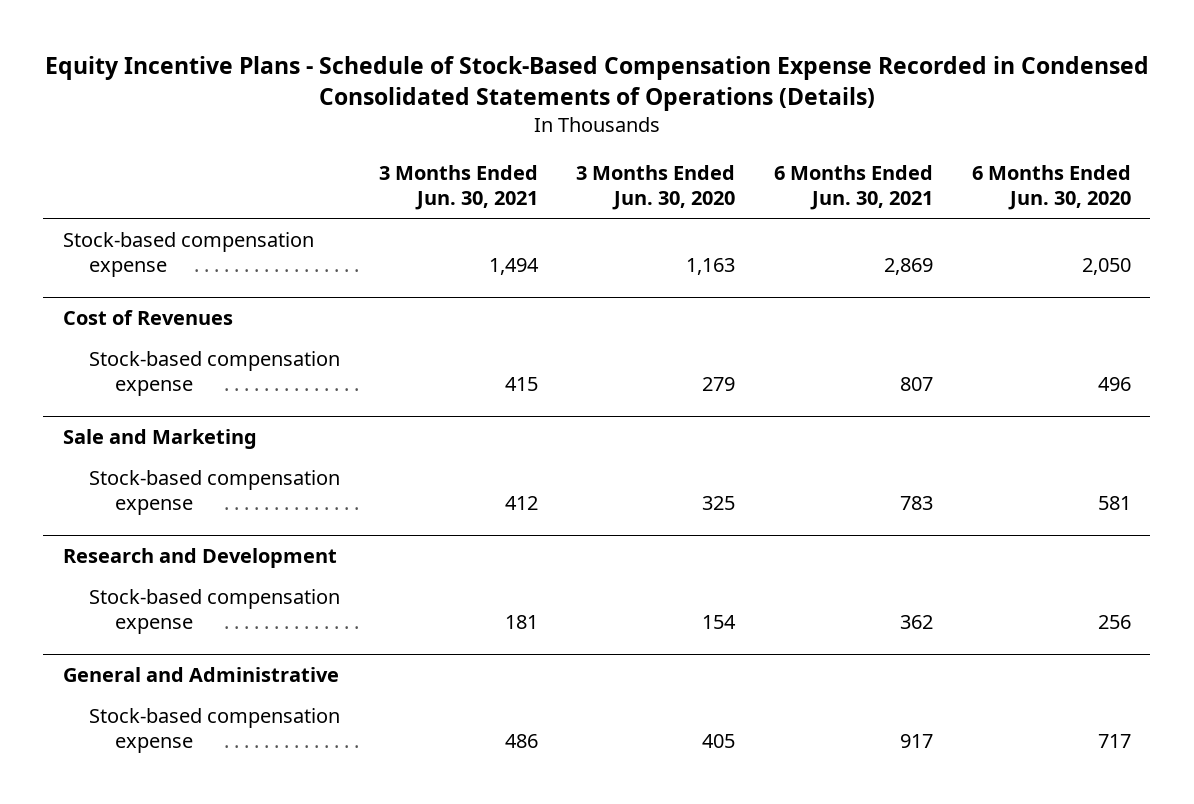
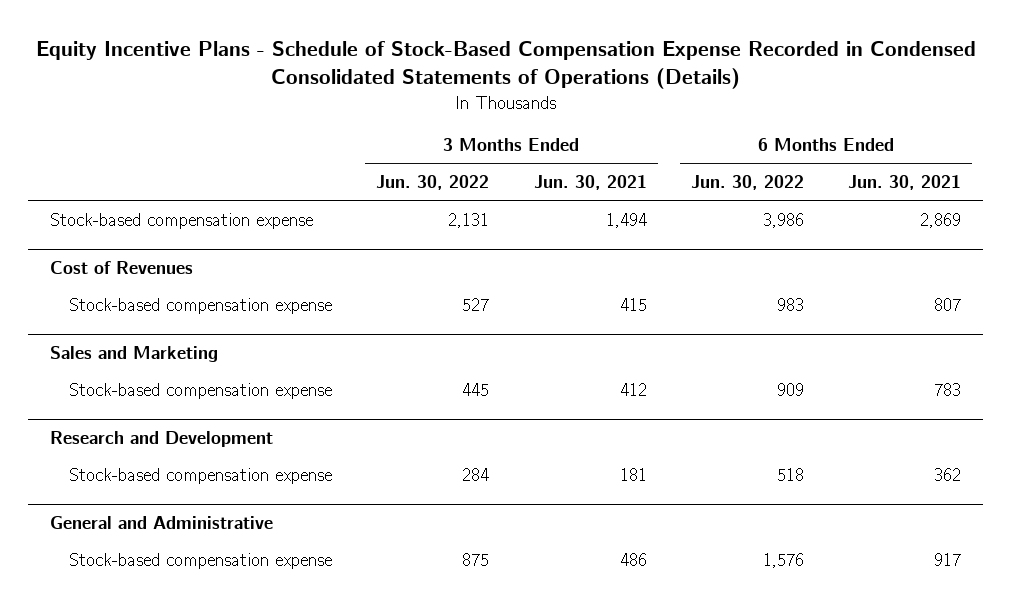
- | 3 Months Ended Jun. 30, 2021 | 3 Months Ended Jun. 30, 2020 | 6 Months Ended Jun. 30, 2021 | 6 Months Ended Jun. 30, 2020
+ | 3 Months Ended Jun. 30, 2022 | 3 Months Ended Jun. 30, 2021 | 6 Months Ended Jun. 30, 2022 | 6 Months Ended Jun. 30, 2021
- Sale and Marketing
+ Sales and Marketing

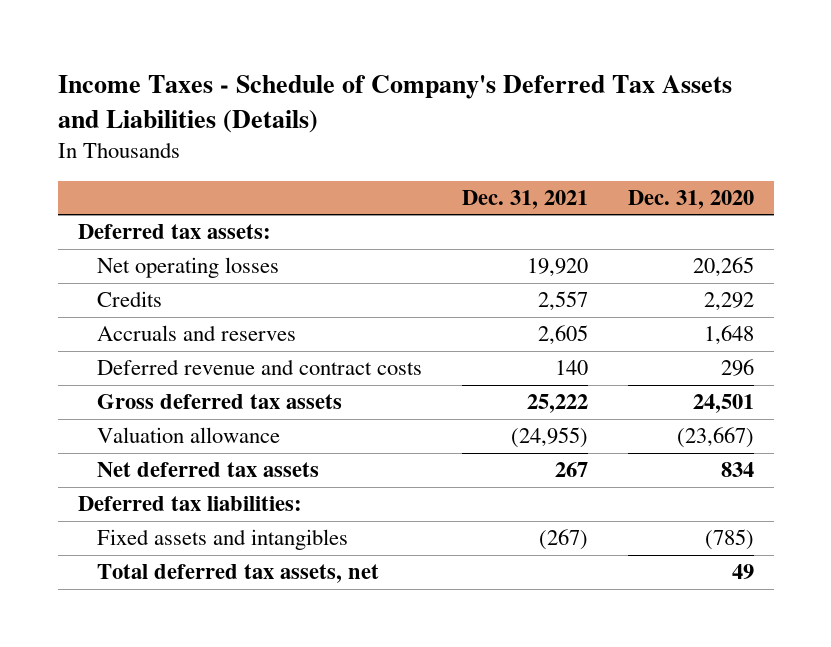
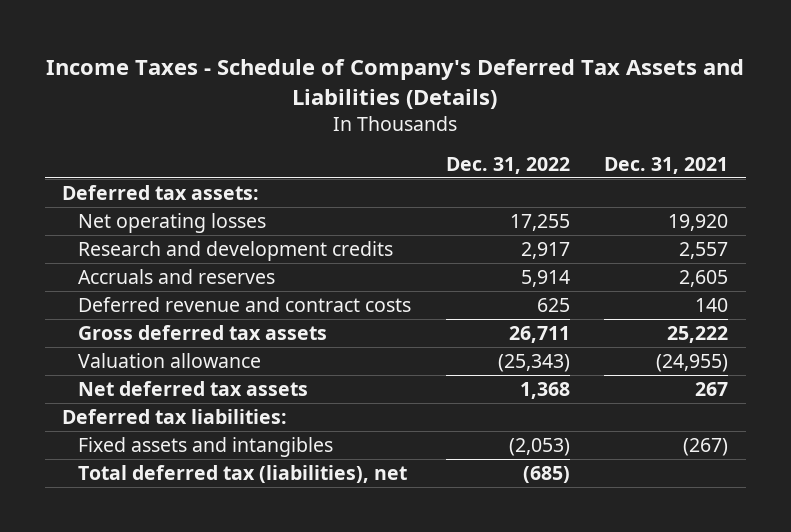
- | Dec. 31, 2021 | Dec. 31, 2020
+ | Dec. 31, 2022 | Dec. 31, 2021
- Credits | 2,557 | 2,292
+ Research and development credits | 2,917 | 2,557
- Total deferred tax assets, net | | 49
+ Total deferred tax (liabilities), net | (685) |

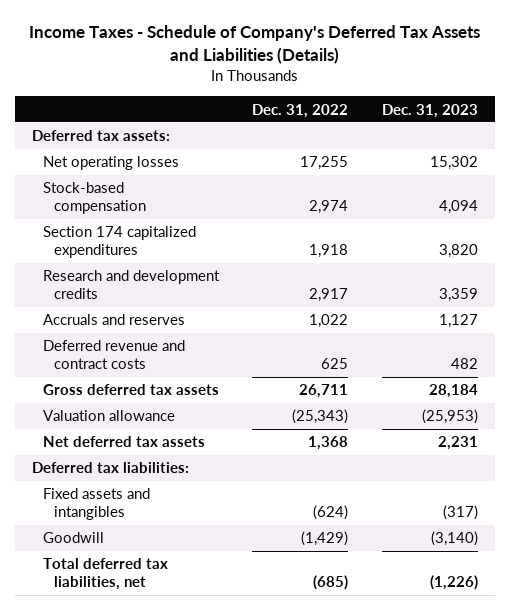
- | Dec. 31, 2022 | Dec. 31, 2021
+ | Dec. 31, 2022 | Dec. 31, 2023
+ Stock-based compensation | 2,974 | 4,094
+ Section 174 capitalized expenditures | 1,918 | 3,820
- Accruals and reserves | 5,914 | 2,605
+ Accruals and reserves | 1,022 | 1,127
- Fixed assets and intangibles | (2,053) | (267)
- Total deferred tax (liabilities), net | (685) |
+ Fixed assets and intangibles | (624) | (317)
+ Goodwill | (1,429) | (3,140)
+ Total deferred tax liabilities, net | (685) | (1,226)

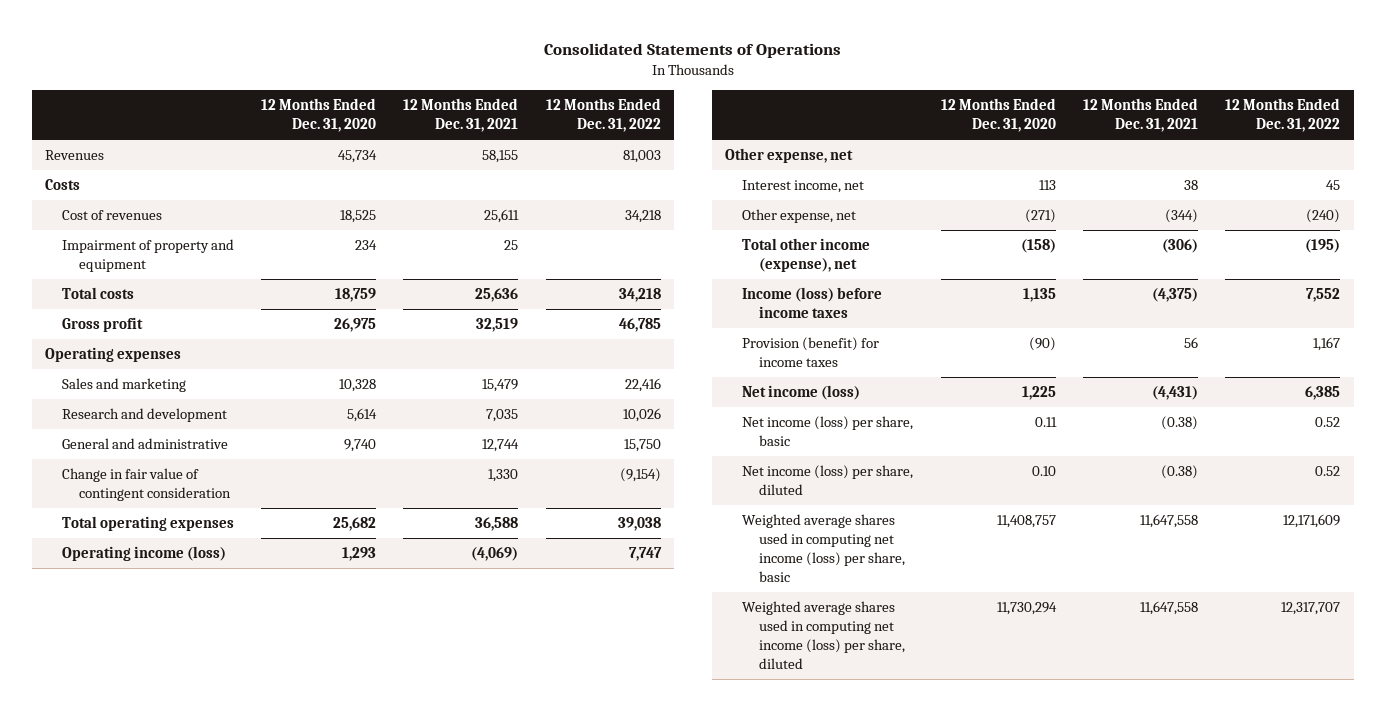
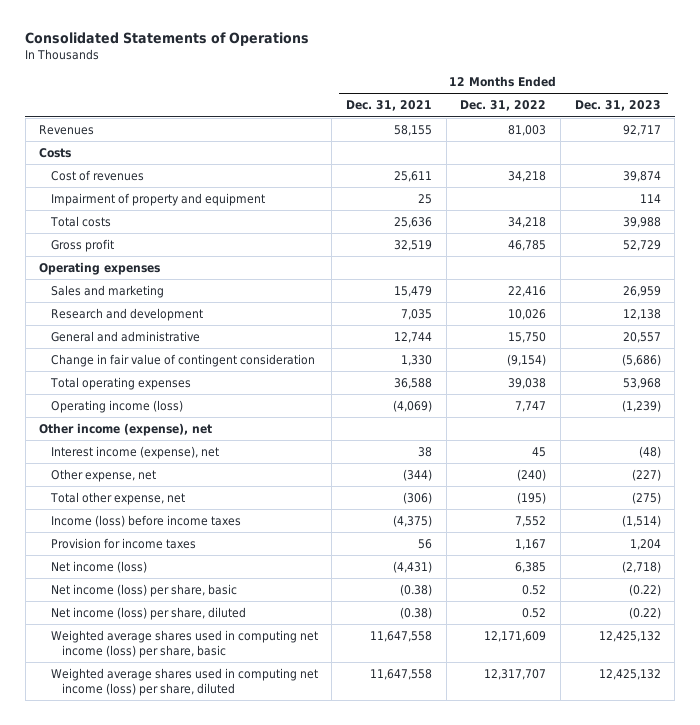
- | 12 Months Ended Dec. 31, 2020 | 12 Months Ended Dec. 31, 2021 | 12 Months Ended Dec. 31, 2022
+ | 12 Months Ended Dec. 31, 2021 | 12 Months Ended Dec. 31, 2022 | 12 Months Ended Dec. 31, 2023
- Other expense, net
- Interest income, net | 113 | 38 | 45
+ Other income (expense), net
+ Interest income (expense), net | 38 | 45 | (48)
- Total other income (expense), net | (158) | (306) | (195)
+ Total other expense, net | (306) | (195) | (275)
- Provision (benefit) for income taxes | (90) | 56 | 1,167
+ Provision for income taxes | 56 | 1,167 | 1,204

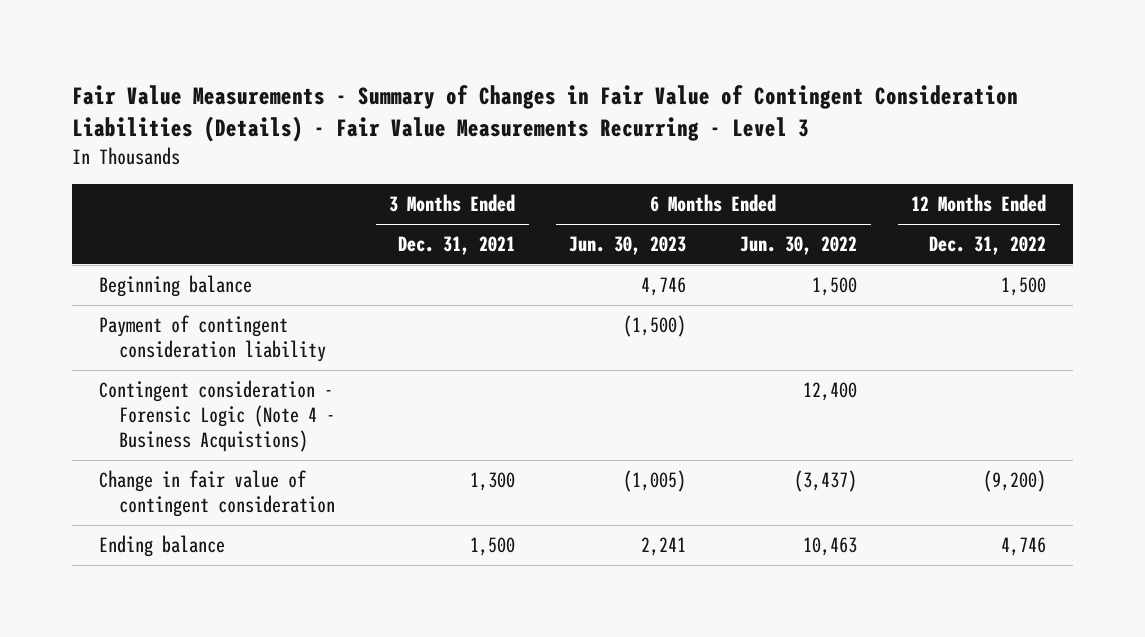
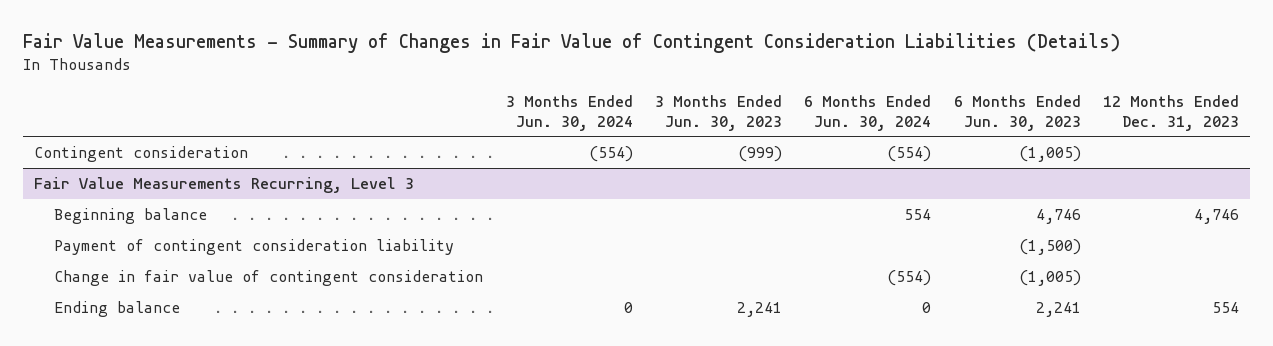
- Fair Value Measurements - Summary of Changes in Fair Value of Contingent Consideration Liabilities (Details) - Fair Value Measurements Recurring - Level 3
+ Fair Value Measurements - Summary of Changes in Fair Value of Contingent Consideration Liabilities (Details)
- | 3 Months Ended Dec. 31, 2021 | 6 Months Ended Jun. 30, 2023 | 6 Months Ended Jun. 30, 2022 | 12 Months Ended Dec. 31, 2022
+ | 3 Months Ended Jun. 30, 2024 | 3 Months Ended Jun. 30, 2023 | 6 Months Ended Jun. 30, 2024 | 6 Months Ended Jun. 30, 2023 | 12 Months Ended Dec. 31, 2023
+ Contingent consideration | (554) | (999) | (554) | (1,005) |
+ Fair Value Measurements Recurring, Level 3
- Contingent consideration - Forensic Logic (Note 4 - Business Acquistions) | | | 12,400 |

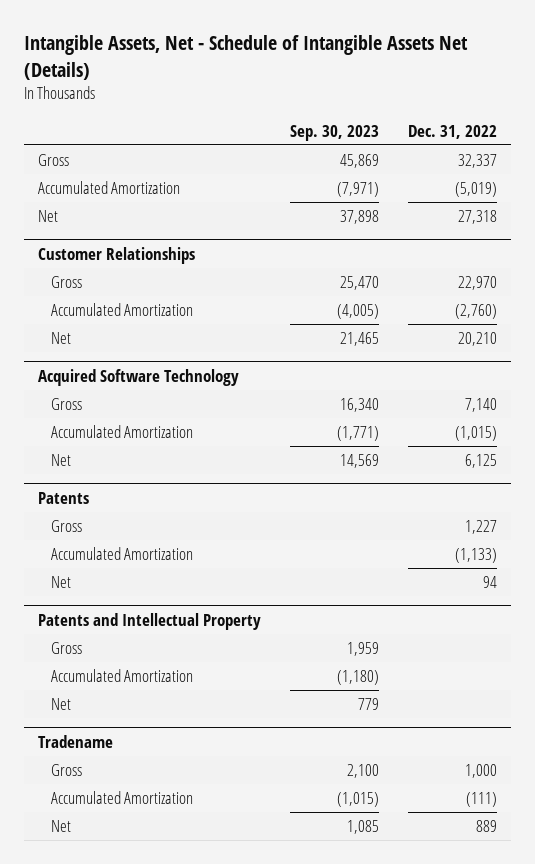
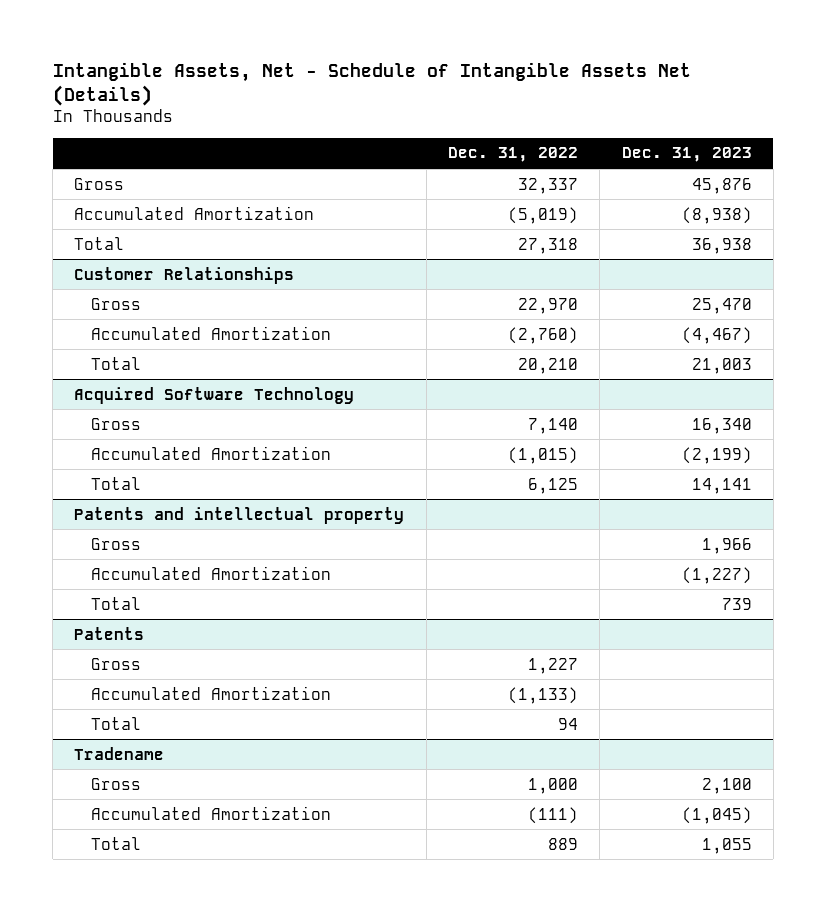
- | Sep. 30, 2023 | Dec. 31, 2022
+ | Dec. 31, 2022 | Dec. 31, 2023
- Net | 37,898 | 27,318
+ Total | 27,318 | 36,938
@ Customer Relationships
- Net | 21,465 | 20,210
+ Total | 20,210 | 21,003
@ Acquired Software Technology
- Net | 14,569 | 6,125
+ Total | 6,125 | 14,141
+ Patents and intellectual property
+ Gross | | 1,966
+ Accumulated Amortization | | (1,227)
+ Total | | 739
@ Patents
- Net | | 94
- Patents and Intellectual Property
- Gross | 1,959 |
- Accumulated Amortization | (1,180) |
- Net | 779 |
@ Patents
+ Total | 94 |
@ Tradename
- Net | 1,085 | 889
+ Total | 889 | 1,055

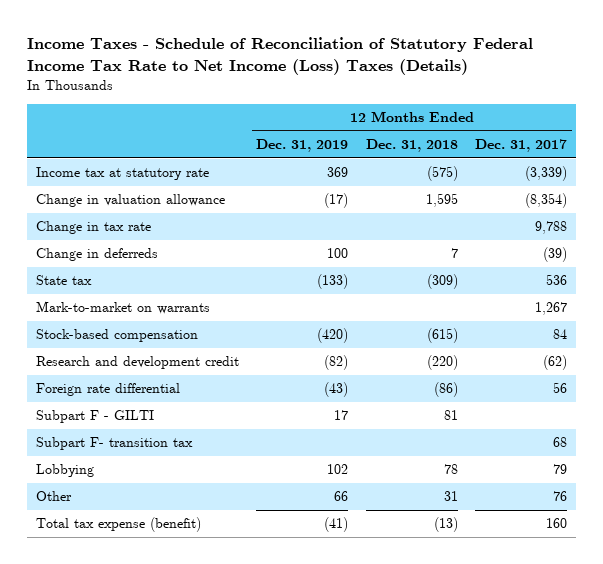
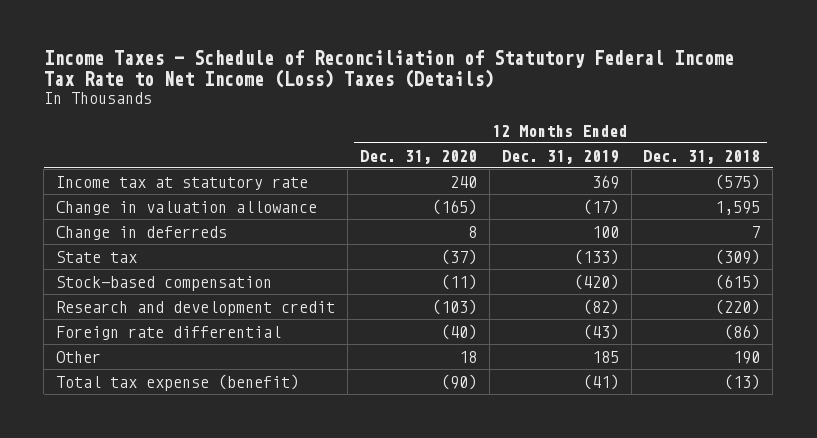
- | 12 Months Ended Dec. 31, 2019 | 12 Months Ended Dec. 31, 2018 | 12 Months Ended Dec. 31, 2017
+ | 12 Months Ended Dec. 31, 2020 | 12 Months Ended Dec. 31, 2019 | 12 Months Ended Dec. 31, 2018
- Change in tax rate | | | 9,788
- Mark-to-market on warrants | | | 1,267
- Subpart F - GILTI | 17 | 81 |
- Subpart F- transition tax | | | 68
- Lobbying | 102 | 78 | 79
- Other | 66 | 31 | 76
+ Other | 18 | 185 | 190

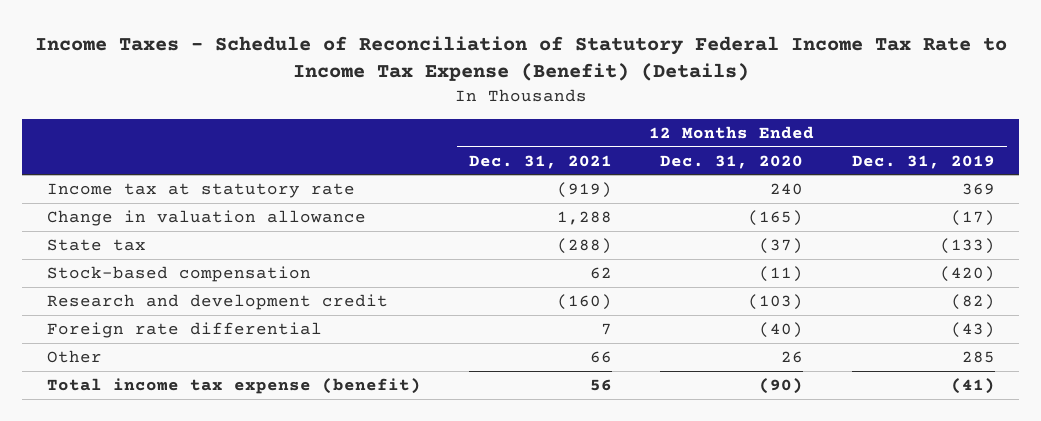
- Income Taxes - Schedule of Reconciliation of Statutory Federal Income Tax Rate to Net Income (Loss) Taxes (Details)
+ Income Taxes - Schedule of Reconciliation of Statutory Federal Income Tax Rate to Income Tax Expense (Benefit) (Details)
- | 12 Months Ended Dec. 31, 2020 | 12 Months Ended Dec. 31, 2019 | 12 Months Ended Dec. 31, 2018
+ | 12 Months Ended Dec. 31, 2021 | 12 Months Ended Dec. 31, 2020 | 12 Months Ended Dec. 31, 2019
- Change in deferreds | 8 | 100 | 7
- Other | 18 | 185 | 190
- Total tax expense (benefit) | (90) | (41) | (13)
+ Other | 66 | 26 | 285
+ Total income tax expense (benefit) | 56 | (90) | (41)

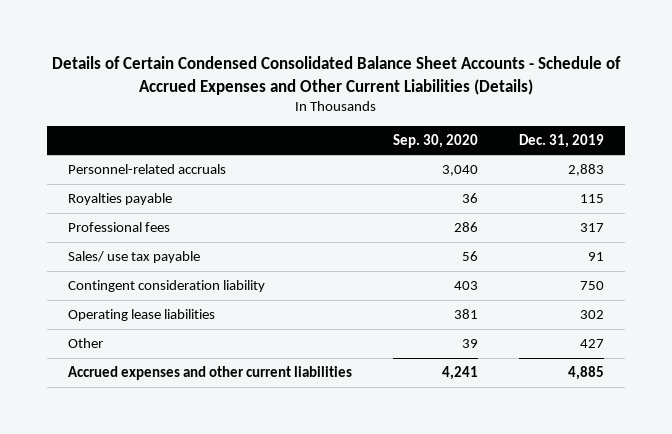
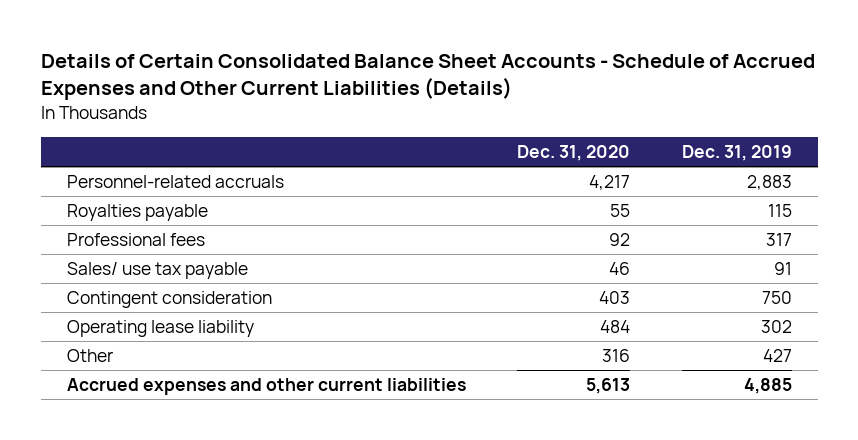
- Details of Certain Condensed Consolidated Balance Sheet Accounts - Schedule of Accrued Expenses and Other Current Liabilities (Details)
+ Details of Certain Consolidated Balance Sheet Accounts - Schedule of Accrued Expenses and Other Current Liabilities (Details)
- | Sep. 30, 2020 | Dec. 31, 2019
+ | Dec. 31, 2020 | Dec. 31, 2019
- Contingent consideration liability | 403 | 750
- Operating lease liabilities | 381 | 302
+ Contingent consideration | 403 | 750
+ Operating lease liability | 484 | 302

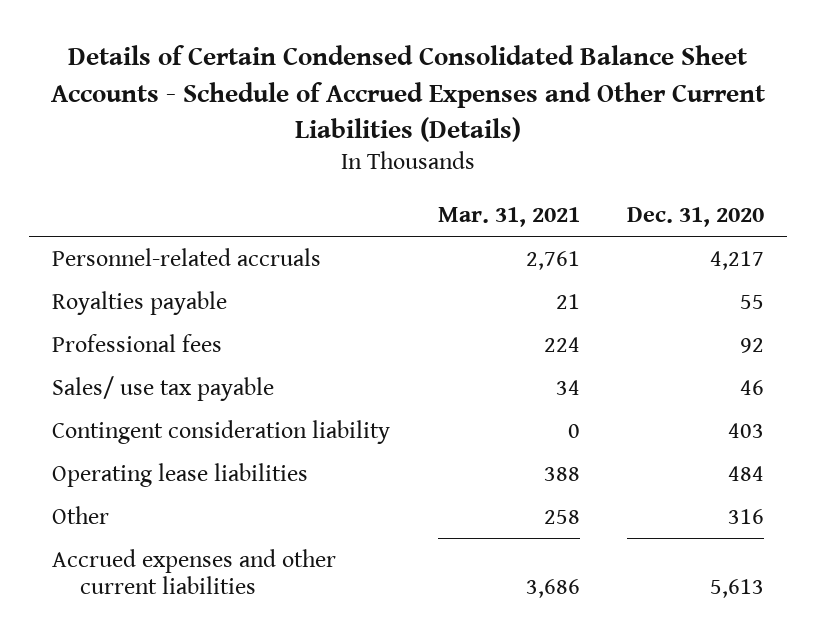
- Details of Certain Consolidated Balance Sheet Accounts - Schedule of Accrued Expenses and Other Current Liabilities (Details)
+ Details of Certain Condensed Consolidated Balance Sheet Accounts - Schedule of Accrued Expenses and Other Current Liabilities (Details)
- | Dec. 31, 2020 | Dec. 31, 2019
+ | Mar. 31, 2021 | Dec. 31, 2020
- Contingent consideration | 403 | 750
- Operating lease liability | 484 | 302
+ Contingent consideration liability | 0 | 403
+ Operating lease liabilities | 388 | 484

